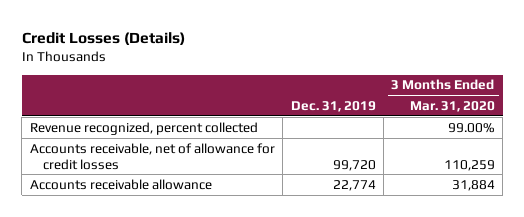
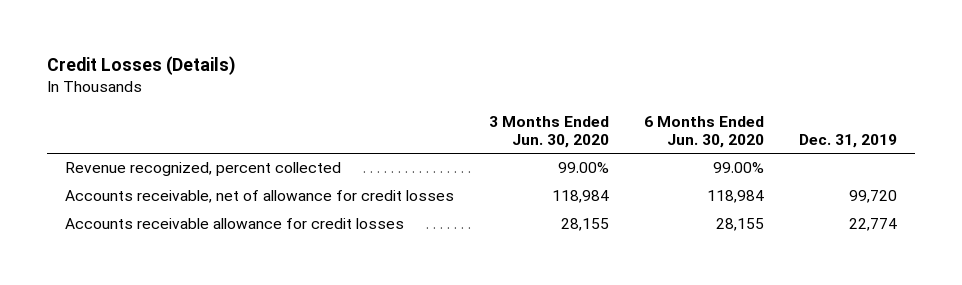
- | Dec. 31, 2019 | 3 Months Ended Mar. 31, 2020
+ | 3 Months Ended Jun. 30, 2020 | 6 Months Ended Jun. 30, 2020 | Dec. 31, 2019
- Accounts receivable allowance | 22,774 | 31,884
+ Accounts receivable allowance for credit losses | 28,155 | 28,155 | 22,774

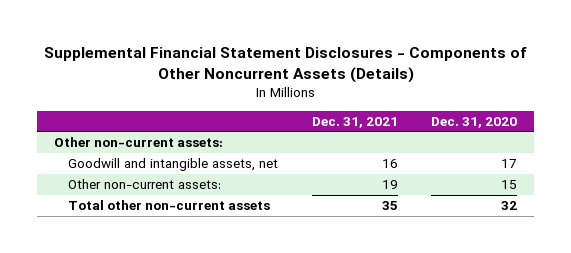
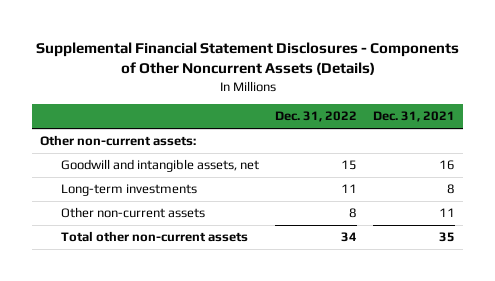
- | Dec. 31, 2021 | Dec. 31, 2020
+ | Dec. 31, 2022 | Dec. 31, 2021
- Other non-current assets: | 19 | 15
+ Long-term investments | 11 | 8
+ Other non-current assets | 8 | 11

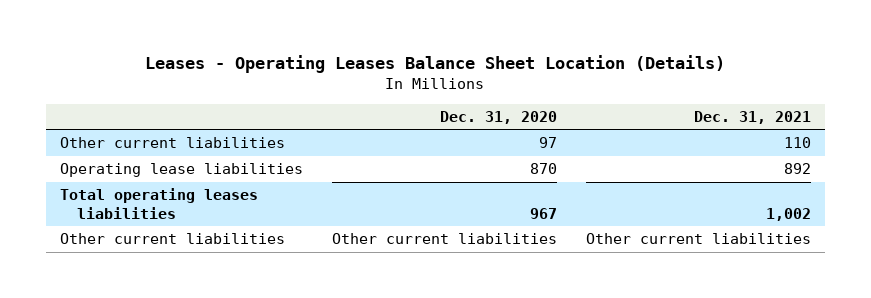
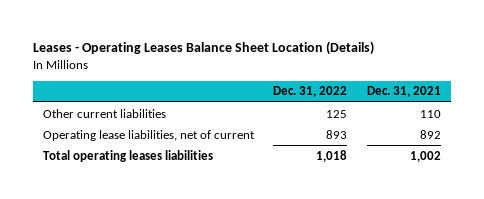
- | Dec. 31, 2020 | Dec. 31, 2021
+ | Dec. 31, 2022 | Dec. 31, 2021
- Operating lease liabilities | 870 | 892
+ Operating lease liabilities, net of current | 893 | 892
- Other current liabilities | Other current liabilities | Other current liabilities

